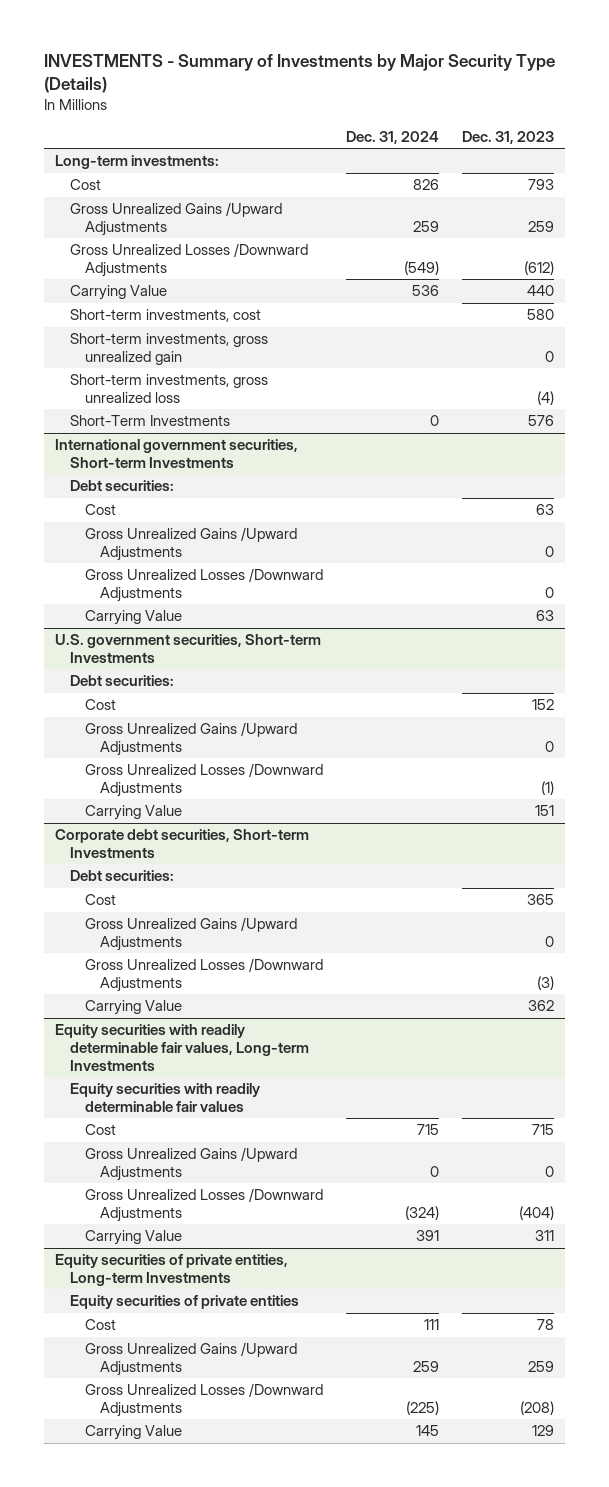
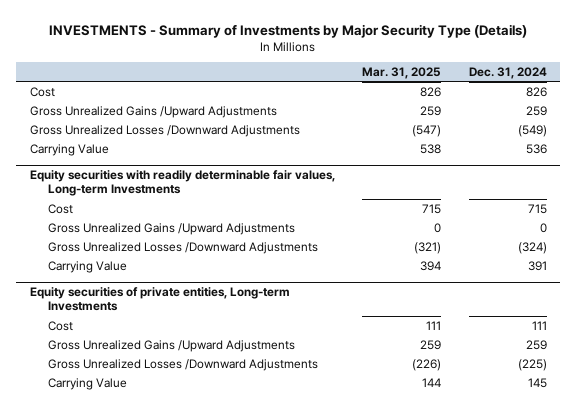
- | Dec. 31, 2024 | Dec. 31, 2023
+ | Mar. 31, 2025 | Dec. 31, 2024
- Long-term investments:
- Short-term investments, cost | | 580
- Short-term investments, gross unrealized gain | | 0
- Short-term investments, gross unrealized loss | | (4)
- Short-Term Investments | 0 | 576
- International government securities, Short-term Investments
- Debt securities:
- Cost | | 63
- Gross Unrealized Gains /Upward Adjustments | | 0
- Gross Unrealized Losses /Downward Adjustments | | 0
- Carrying Value | | 63
- U.S. government securities, Short-term Investments
- Debt securities:
- Cost | | 152
- Gross Unrealized Gains /Upward Adjustments | | 0
- Gross Unrealized Losses /Downward Adjustments | | (1)
- Carrying Value | | 151
- Corporate debt securities, Short-term Investments
- Debt securities:
- Cost | | 365
- Gross Unrealized Gains /Upward Adjustments | | 0
- Gross Unrealized Losses /Downward Adjustments | | (3)
- Carrying Value | | 362
@ Equity securities with readily determinable fair values, Long-term Investments
- Equity securities with readily determinable fair values
@ Equity securities of private entities, Long-term Investments
- Equity securities of private entities

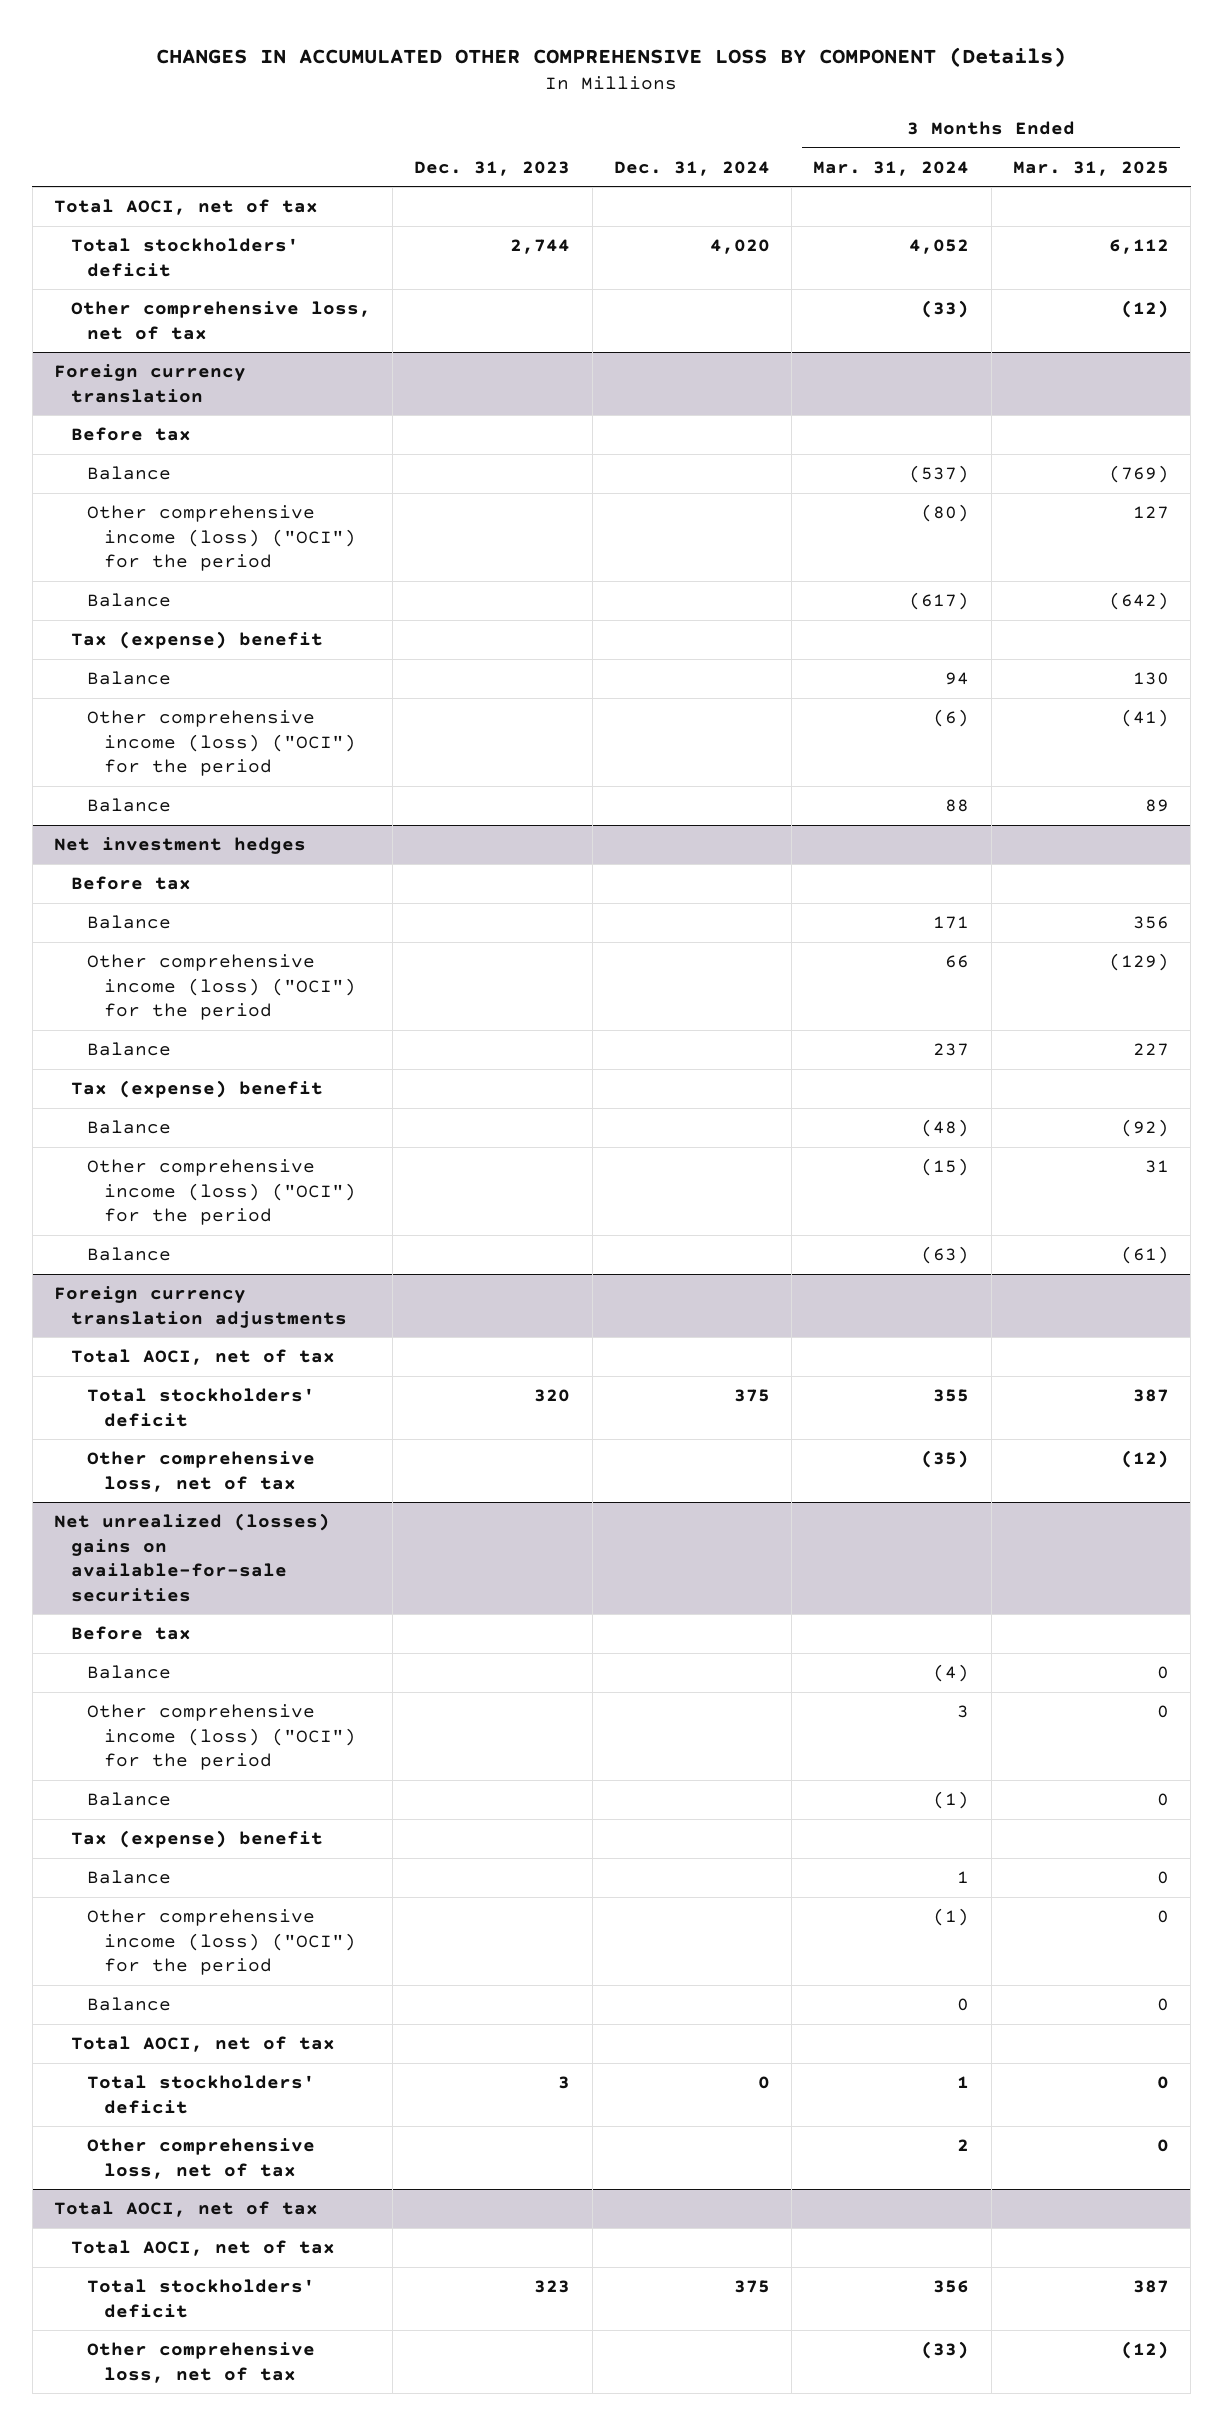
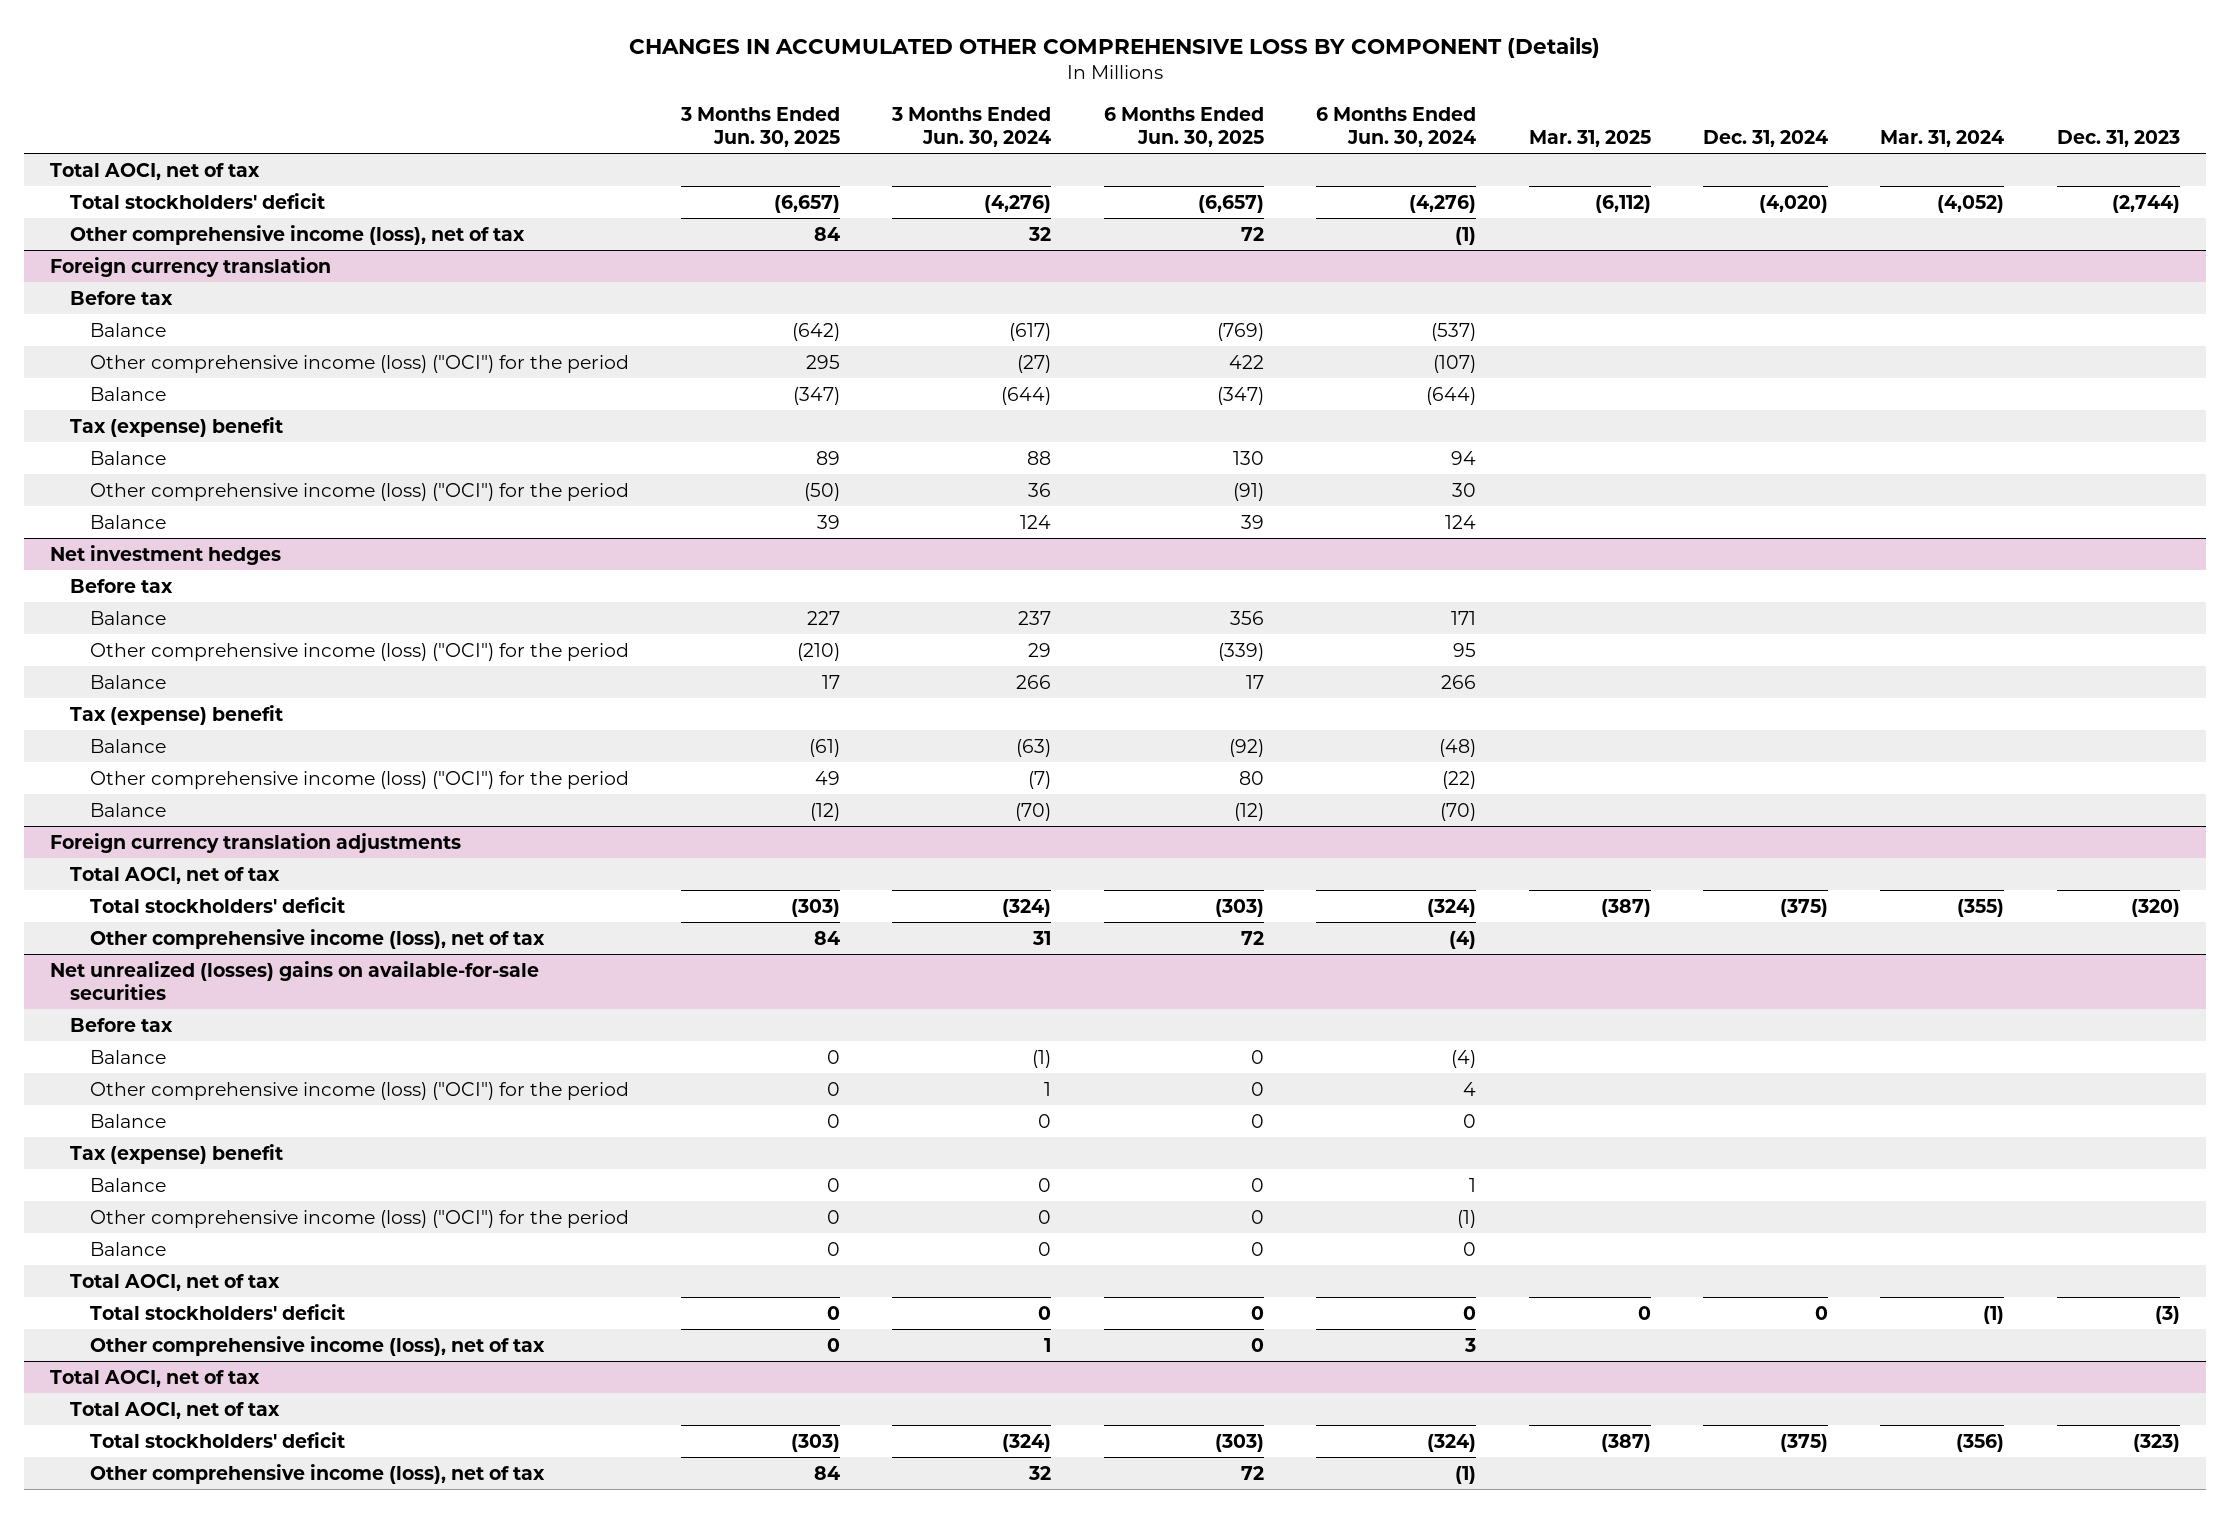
- | Dec. 31, 2023 | Dec. 31, 2024 | 3 Months Ended Mar. 31, 2024 | 3 Months Ended Mar. 31, 2025
+ | 3 Months Ended Jun. 30, 2025 | 3 Months Ended Jun. 30, 2024 | 6 Months Ended Jun. 30, 2025 | 6 Months Ended Jun. 30, 2024 | Mar. 31, 2025 | Dec. 31, 2024 | Mar. 31, 2024 | Dec. 31, 2023
- Total stockholders' deficit | 2,744 | 4,020 | 4,052 | 6,112
- Other comprehensive loss, net of tax | | | (33) | (12)
+ Total stockholders' deficit | (6,657) | (4,276) | (6,657) | (4,276) | (6,112) | (4,020) | (4,052) | (2,744)
+ Other comprehensive income (loss), net of tax | 84 | 32 | 72 | (1) | | | |
@ Foreign currency translation adjustments
- Total stockholders' deficit | 320 | 375 | 355 | 387
- Other comprehensive loss, net of tax | | | (35) | (12)
+ Total stockholders' deficit | (303) | (324) | (303) | (324) | (387) | (375) | (355) | (320)
+ Other comprehensive income (loss), net of tax | 84 | 31 | 72 | (4) | | | |
@ Net unrealized (losses) gains on available-for-sale securities
- Total stockholders' deficit | 3 | 0 | 1 | 0
- Other comprehensive loss, net of tax | | | 2 | 0
+ Total stockholders' deficit | 0 | 0 | 0 | 0 | 0 | 0 | (1) | (3)
+ Other comprehensive income (loss), net of tax | 0 | 1 | 0 | 3 | | | |
@ Total AOCI, net of tax
- Total stockholders' deficit | 323 | 375 | 356 | 387
- Other comprehensive loss, net of tax | | | (33) | (12)
+ Total stockholders' deficit | (303) | (324) | (303) | (324) | (387) | (375) | (356) | (323)
+ Other comprehensive income (loss), net of tax | 84 | 32 | 72 | (1) | | | |

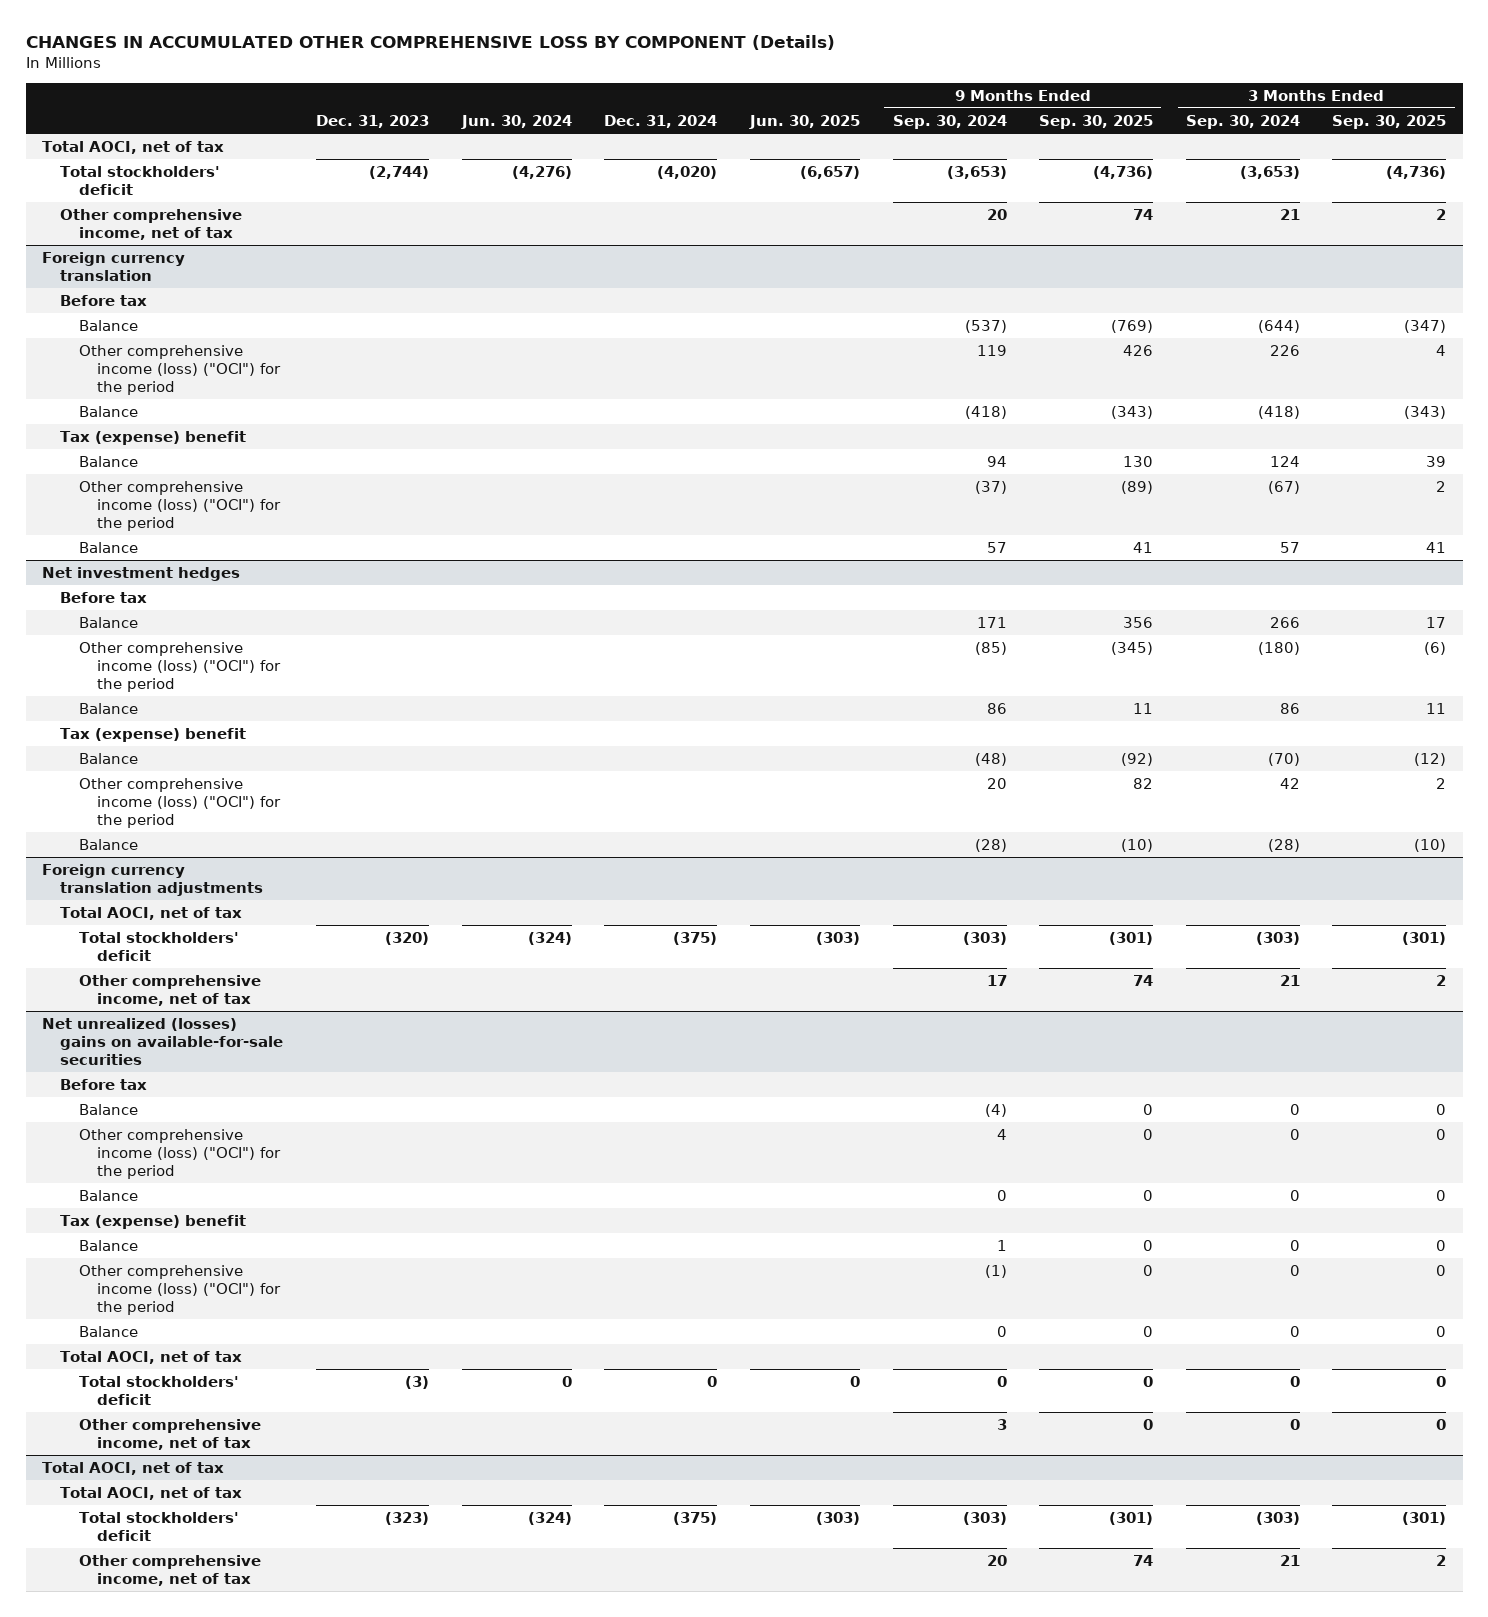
- | 3 Months Ended Jun. 30, 2025 | 3 Months Ended Jun. 30, 2024 | 6 Months Ended Jun. 30, 2025 | 6 Months Ended Jun. 30, 2024 | Mar. 31, 2025 | Dec. 31, 2024 | Mar. 31, 2024 | Dec. 31, 2023
+ | Dec. 31, 2023 | Jun. 30, 2024 | Dec. 31, 2024 | Jun. 30, 2025 | 9 Months Ended Sep. 30, 2024 | 9 Months Ended Sep. 30, 2025 | 3 Months Ended Sep. 30, 2024 | 3 Months Ended Sep. 30, 2025
- Other comprehensive income (loss), net of tax | 84 | 32 | 72 | (1) | | | |
+ Other comprehensive income, net of tax | | | | | 20 | 74 | 21 | 2
@ Foreign currency translation adjustments
- Other comprehensive income (loss), net of tax | 84 | 31 | 72 | (4) | | | |
+ Other comprehensive income, net of tax | | | | | 17 | 74 | 21 | 2
@ Net unrealized (losses) gains on available-for-sale securities
- Other comprehensive income (loss), net of tax | 0 | 1 | 0 | 3 | | | |
+ Other comprehensive income, net of tax | | | | | 3 | 0 | 0 | 0
@ Total AOCI, net of tax
- Other comprehensive income (loss), net of tax | 84 | 32 | 72 | (1) | | | |
+ Other comprehensive income, net of tax | | | | | 20 | 74 | 21 | 2

